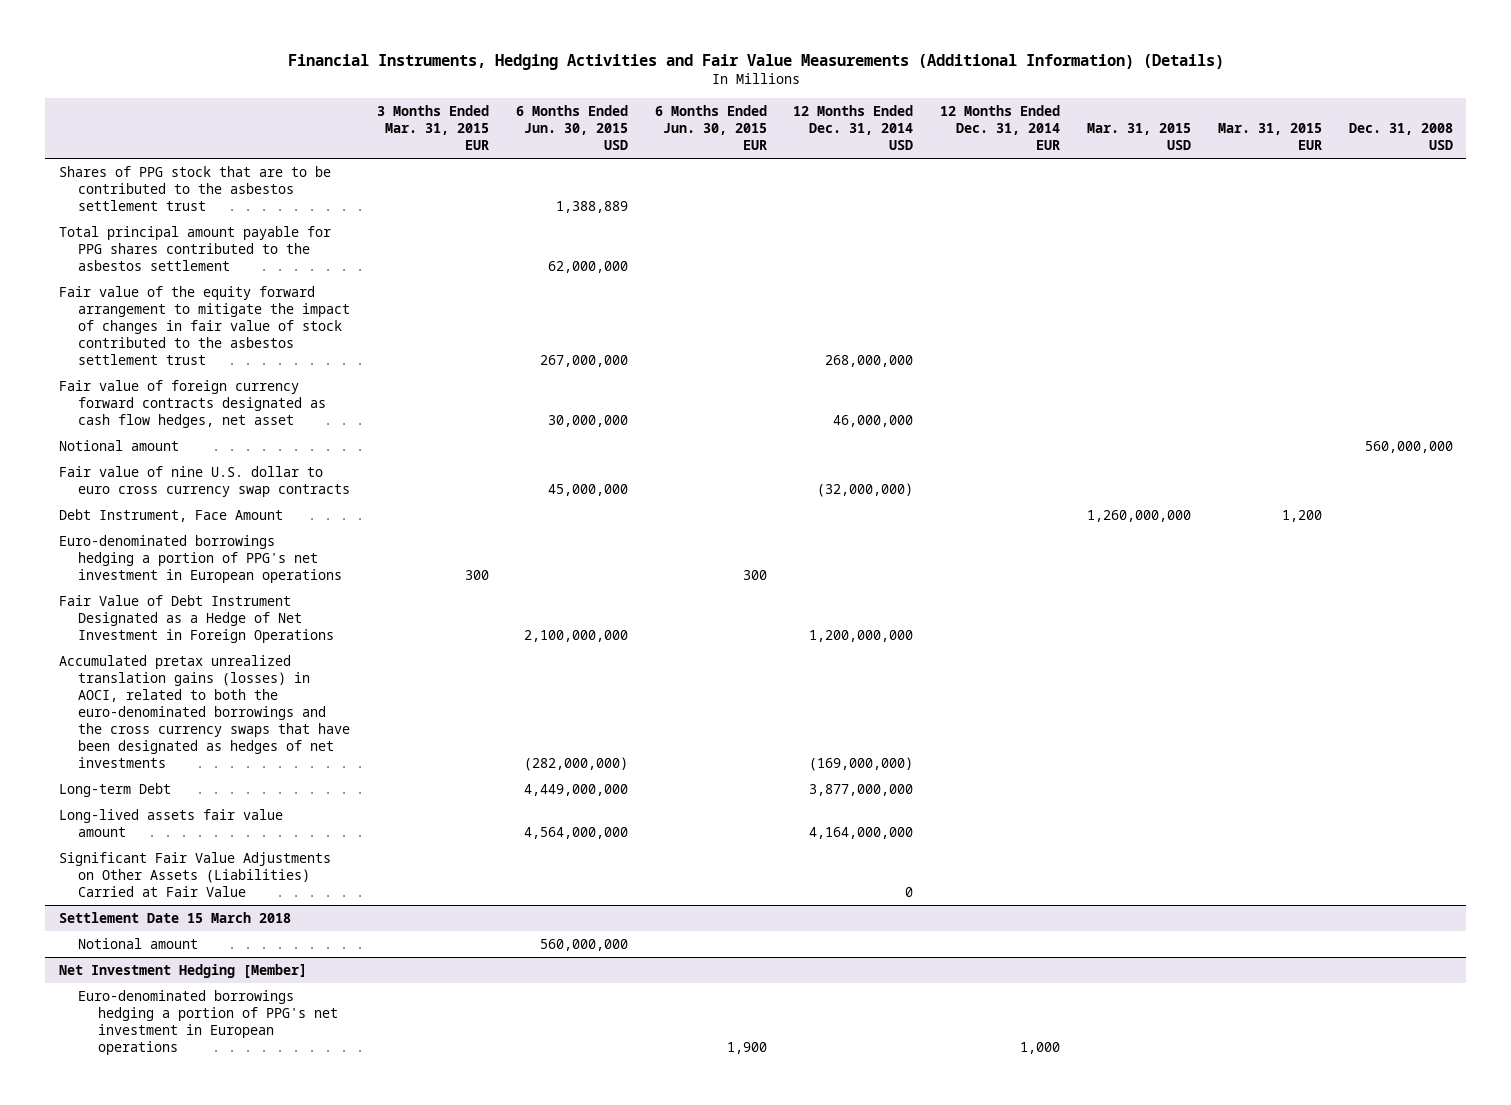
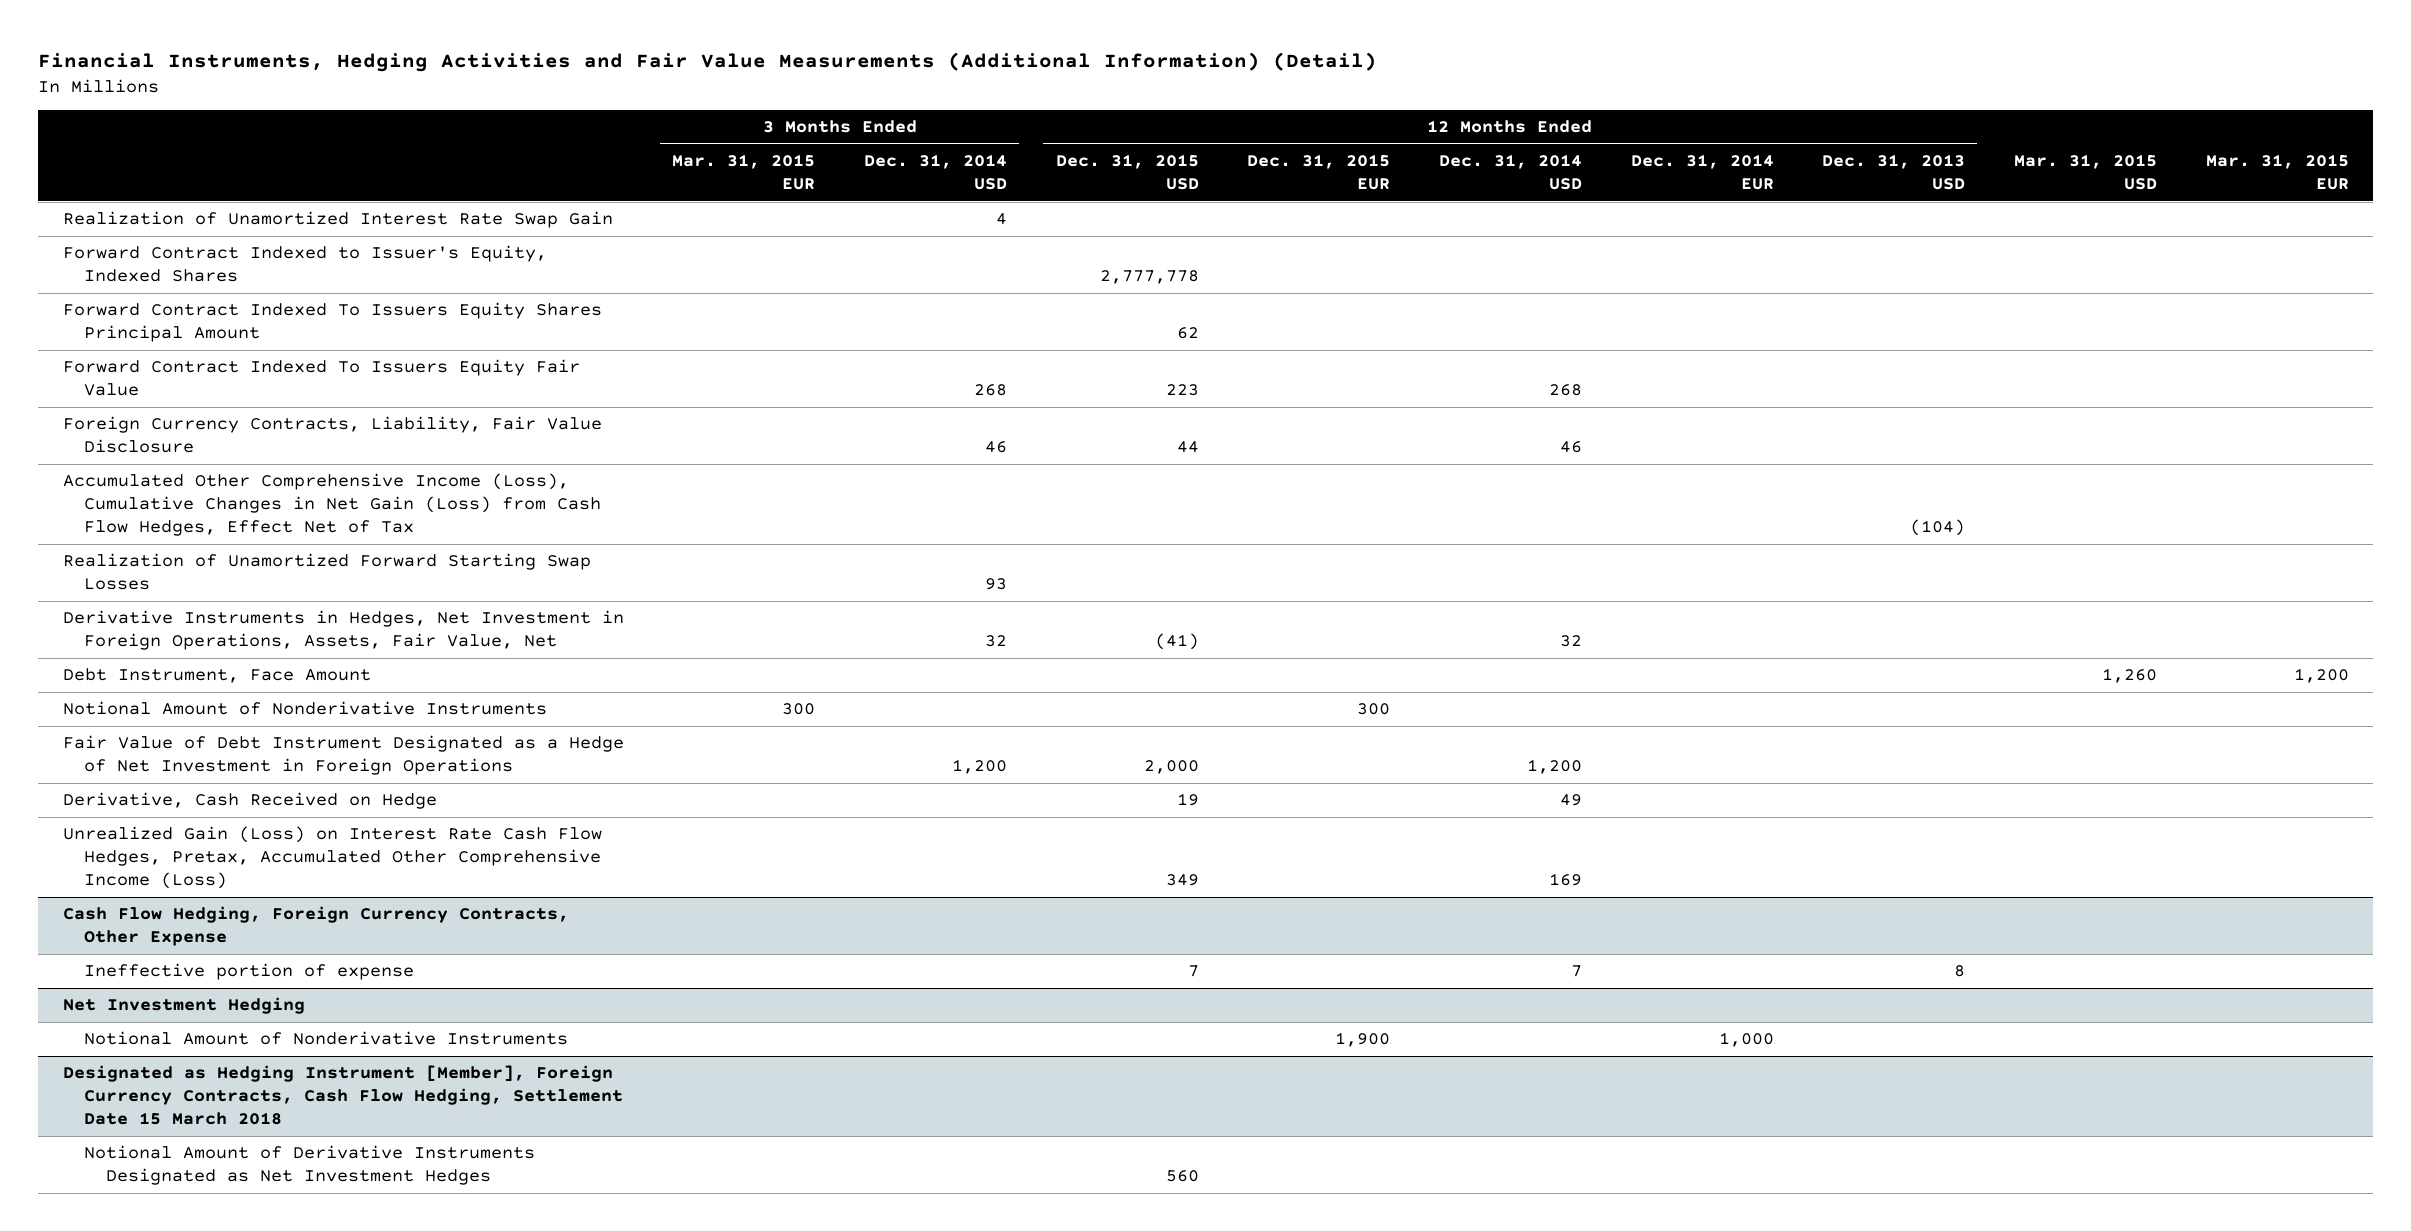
- Financial Instruments, Hedging Activities and Fair Value Measurements (Additional Information) (Details)
+ Financial Instruments, Hedging Activities and Fair Value Measurements (Additional Information) (Detail)
- | 3 Months Ended Mar. 31, 2015 EUR | 6 Months Ended Jun. 30, 2015 USD | 6 Months Ended Jun. 30, 2015 EUR | 12 Months Ended Dec. 31, 2014 USD | 12 Months Ended Dec. 31, 2014 EUR | Mar. 31, 2015 USD | Mar. 31, 2015 EUR | Dec. 31, 2008 USD
+ | 3 Months Ended Mar. 31, 2015 EUR | 3 Months Ended Dec. 31, 2014 USD | 12 Months Ended Dec. 31, 2015 USD | 12 Months Ended Dec. 31, 2015 EUR | 12 Months Ended Dec. 31, 2014 USD | 12 Months Ended Dec. 31, 2014 EUR | 12 Months Ended Dec. 31, 2013 USD | Mar. 31, 2015 USD | Mar. 31, 2015 EUR
- Shares of PPG stock that are to be contributed to the asbestos settlement trust | | 1,388,889 | | | | | |
- Total principal amount payable for PPG shares contributed to the asbestos settlement | | 62,000,000 | | | | | |
- Fair value of the equity forward arrangement to mitigate the impact of changes in fair value of stock contributed to the asbestos settlement trust | | 267,000,000 | | 268,000,000 | | | |
- Fair value of foreign currency forward contracts designated as cash flow hedges, net asset | | 30,000,000 | | 46,000,000 | | | |
- Notional amount | | | | | | | | 560,000,000
- Fair value of nine U.S. dollar to euro cross currency swap contracts | | 45,000,000 | | (32,000,000) | | | |
- Debt Instrument, Face Amount | | | | | | 1,260,000,000 | 1,200 |
- Euro-denominated borrowings hedging a portion of PPG's net investment in European operations | 300 | | 300 | | | | |
- Fair Value of Debt Instrument Designated as a Hedge of Net Investment in Foreign Operations | | 2,100,000,000 | | 1,200,000,000 | | | |
- Accumulated pretax unrealized translation gains (losses) in AOCI, related to both the euro-denominated borrowings and the cross currency swaps that have been designated as hedges of net investments | | (282,000,000) | | (169,000,000) | | | |
- Long-term Debt | | 4,449,000,000 | | 3,877,000,000 | | | |
- Long-lived assets fair value amount | | 4,564,000,000 | | 4,164,000,000 | | | |
- Significant Fair Value Adjustments on Other Assets (Liabilities) Carried at Fair Value | | | | 0 | | | |
- Settlement Date 15 March 2018
- Notional amount | | 560,000,000 | | | | | |
- Net Investment Hedging [Member]
- Euro-denominated borrowings hedging a portion of PPG's net investment in European operations | | | 1,900 | | 1,000 | | |
+ Realization of Unamortized Interest Rate Swap Gain | | 4 | | | | | | |
+ Forward Contract Indexed to Issuer's Equity, Indexed Shares | | | 2,777,778 | | | | | |
+ Forward Contract Indexed To Issuers Equity Shares Principal Amount | | | 62 | | | | | |
+ Forward Contract Indexed To Issuers Equity Fair Value | | 268 | 223 | | 268 | | | |
+ Foreign Currency Contracts, Liability, Fair Value Disclosure | | 46 | 44 | | 46 | | | |
+ Accumulated Other Comprehensive Income (Loss), Cumulative Changes in Net Gain (Loss) from Cash Flow Hedges, Effect Net of Tax | | | | | | | (104) | |
+ Realization of Unamortized Forward Starting Swap Losses | | 93 | | | | | | |
+ Derivative Instruments in Hedges, Net Investment in Foreign Operations, Assets, Fair Value, Net | | 32 | (41) | | 32 | | | |
+ Debt Instrument, Face Amount | | | | | | | | 1,260 | 1,200
+ Notional Amount of Nonderivative Instruments | 300 | | | 300 | | | | |
+ Fair Value of Debt Instrument Designated as a Hedge of Net Investment in Foreign Operations | | 1,200 | 2,000 | | 1,200 | | | |
+ Derivative, Cash Received on Hedge | | | 19 | | 49 | | | |
+ Unrealized Gain (Loss) on Interest Rate Cash Flow Hedges, Pretax, Accumulated Other Comprehensive Income (Loss) | | | 349 | | 169 | | | |
+ Cash Flow Hedging, Foreign Currency Contracts, Other Expense
+ Ineffective portion of expense | | | 7 | | 7 | | 8 | |
+ Net Investment Hedging
+ Notional Amount of Nonderivative Instruments | | | | 1,900 | | 1,000 | | |
+ Designated as Hedging Instrument [Member], Foreign Currency Contracts, Cash Flow Hedging, Settlement Date 15 March 2018
+ Notional Amount of Derivative Instruments Designated as Net Investment Hedges | | | 560 | | | | | |

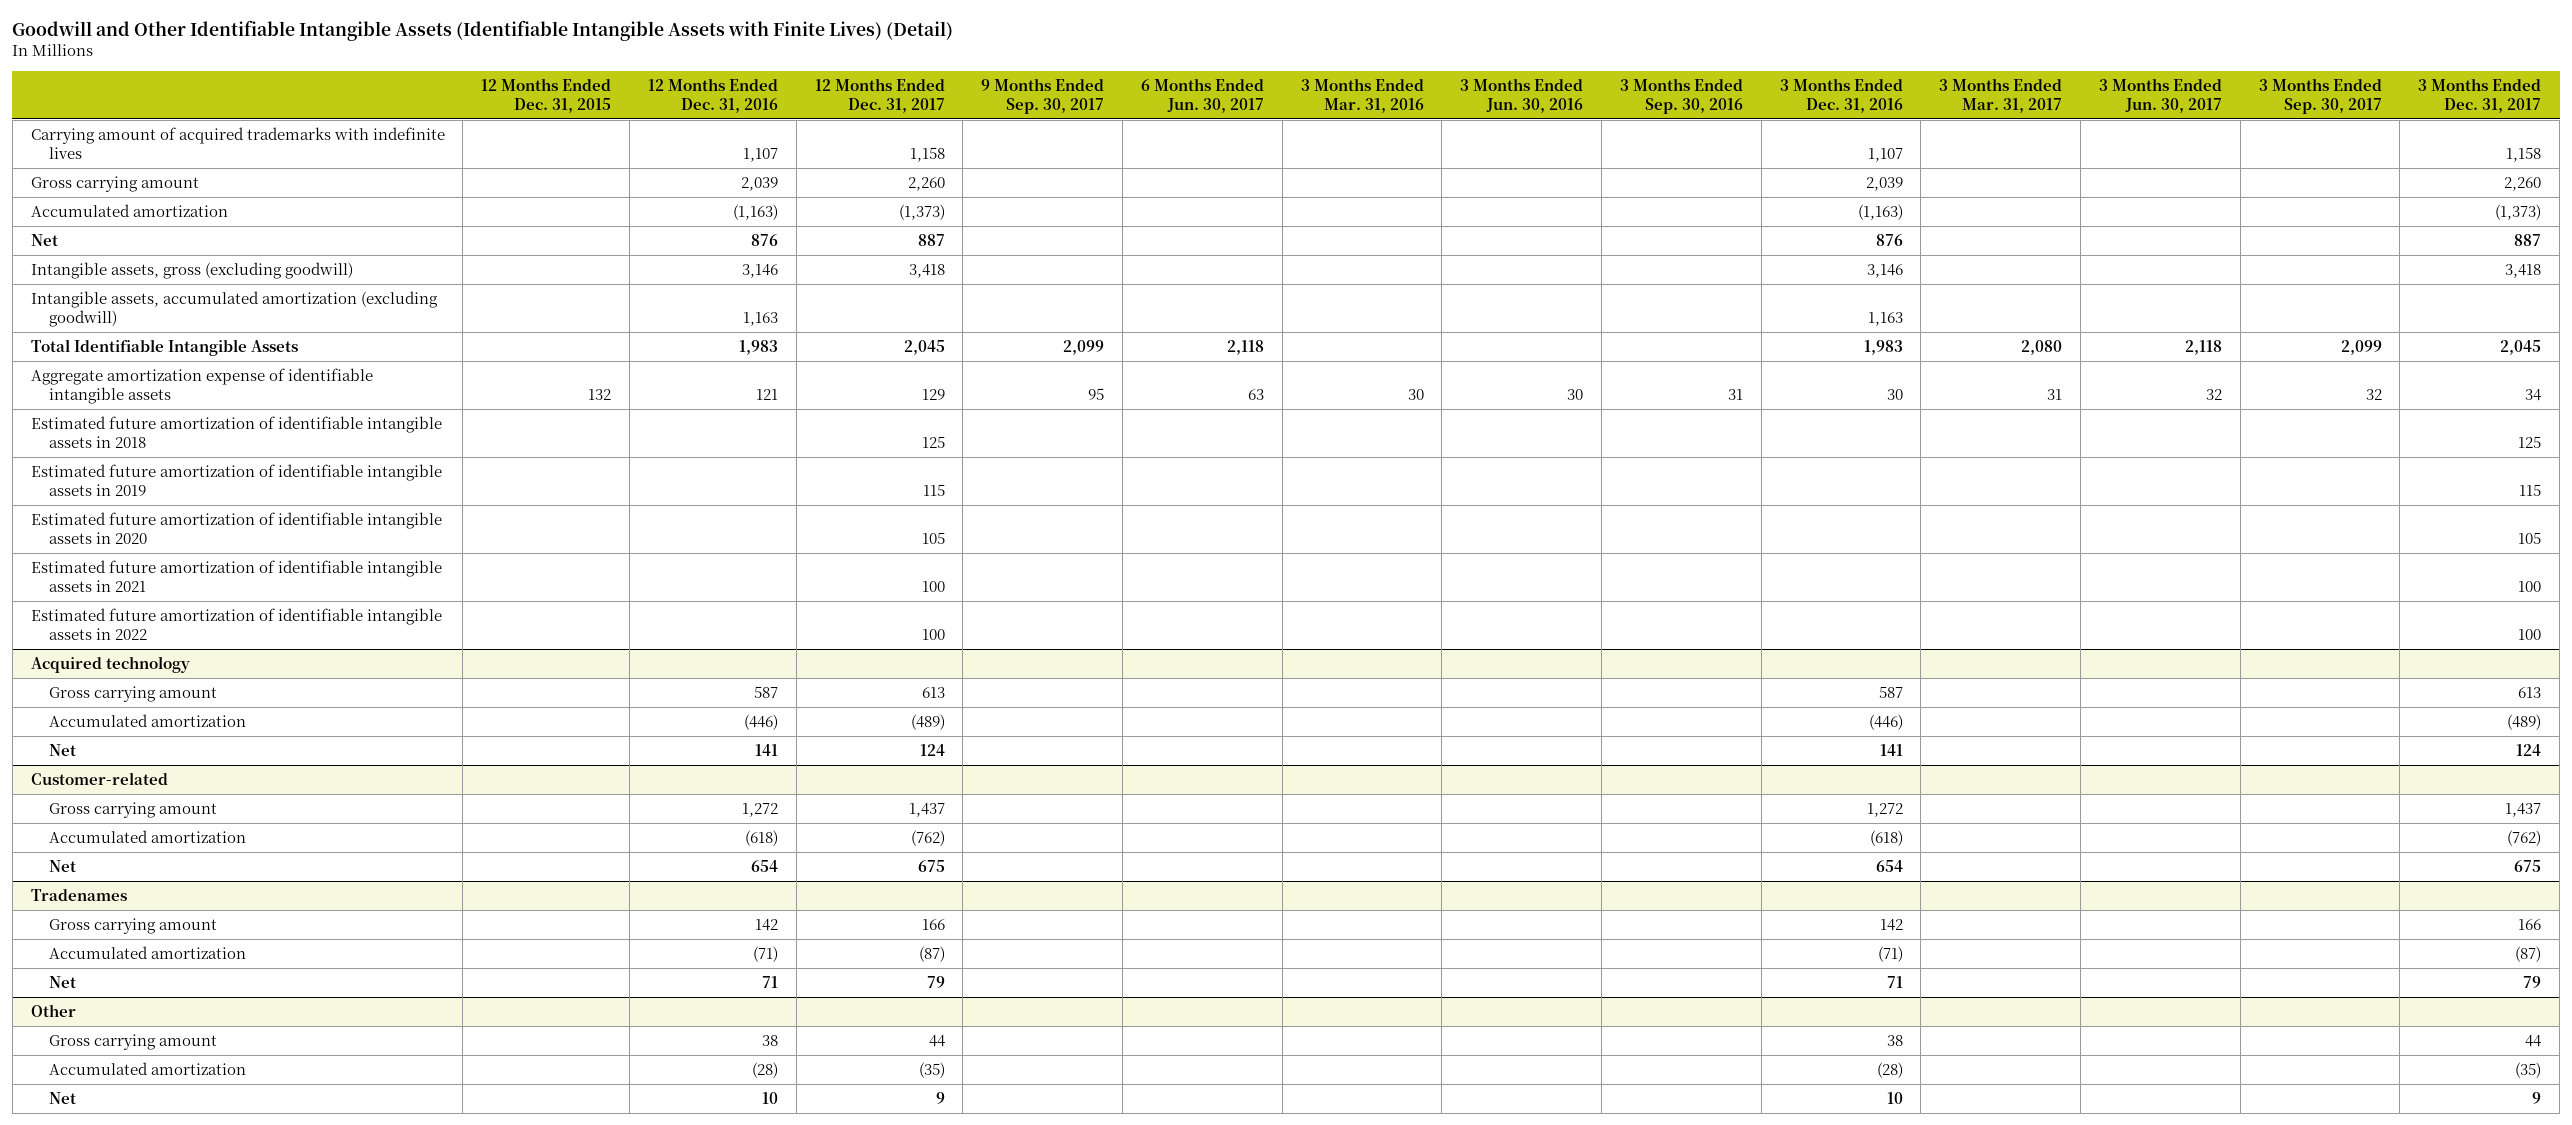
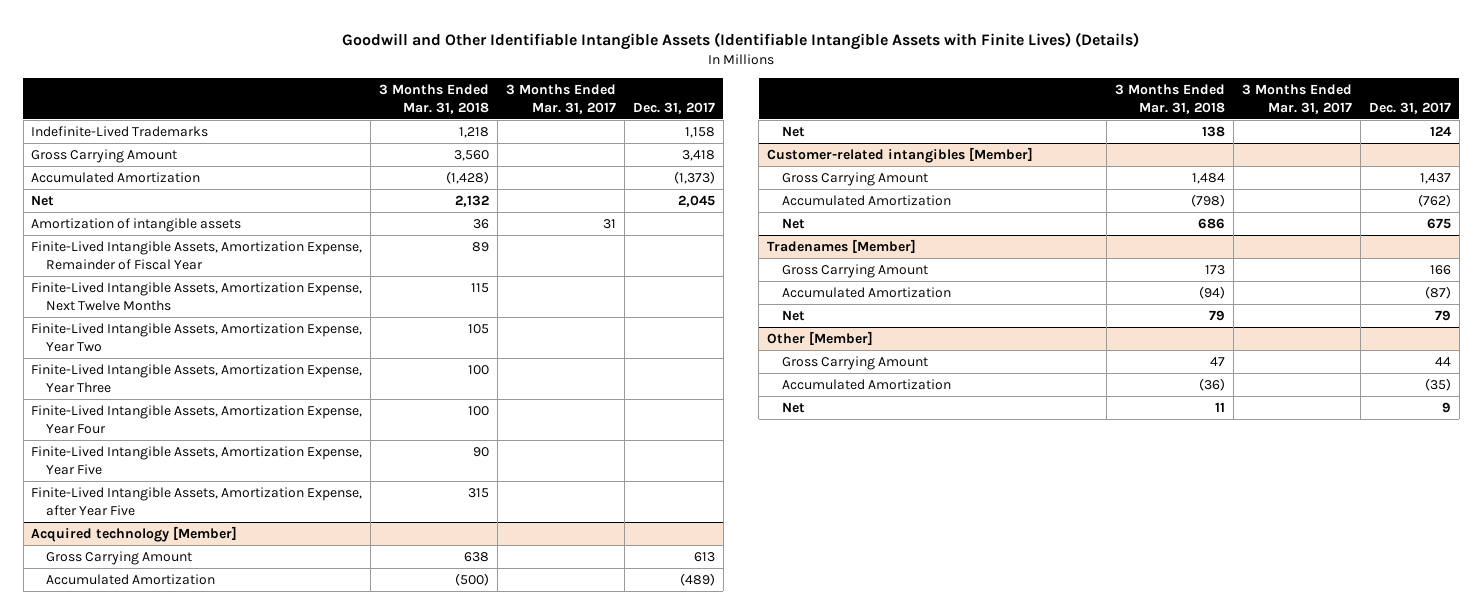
- Goodwill and Other Identifiable Intangible Assets (Identifiable Intangible Assets with Finite Lives) (Detail)
+ Goodwill and Other Identifiable Intangible Assets (Identifiable Intangible Assets with Finite Lives) (Details)
- | 12 Months Ended Dec. 31, 2015 | 12 Months Ended Dec. 31, 2016 | 12 Months Ended Dec. 31, 2017 | 9 Months Ended Sep. 30, 2017 | 6 Months Ended Jun. 30, 2017 | 3 Months Ended Mar. 31, 2016 | 3 Months Ended Jun. 30, 2016 | 3 Months Ended Sep. 30, 2016 | 3 Months Ended Dec. 31, 2016 | 3 Months Ended Mar. 31, 2017 | 3 Months Ended Jun. 30, 2017 | 3 Months Ended Sep. 30, 2017 | 3 Months Ended Dec. 31, 2017
+ | 3 Months Ended Mar. 31, 2018 | 3 Months Ended Mar. 31, 2017 | Dec. 31, 2017
- Carrying amount of acquired trademarks with indefinite lives | | 1,107 | 1,158 | | | | | | 1,107 | | | | 1,158
- Gross carrying amount | | 2,039 | 2,260 | | | | | | 2,039 | | | | 2,260
- Accumulated amortization | | (1,163) | (1,373) | | | | | | (1,163) | | | | (1,373)
+ Indefinite-Lived Trademarks | 1,218 | | 1,158
+ Gross Carrying Amount | 3,560 | | 3,418
+ Accumulated Amortization | (1,428) | | (1,373)
- Intangible assets, gross (excluding goodwill) | | 3,146 | 3,418 | | | | | | 3,146 | | | | 3,418
- Intangible assets, accumulated amortization (excluding goodwill) | | 1,163 | | | | | | | 1,163 | | | |
- Total Identifiable Intangible Assets | | 1,983 | 2,045 | 2,099 | 2,118 | | | | 1,983 | 2,080 | 2,118 | 2,099 | 2,045
- Aggregate amortization expense of identifiable intangible assets | 132 | 121 | 129 | 95 | 63 | 30 | 30 | 31 | 30 | 31 | 32 | 32 | 34
- Estimated future amortization of identifiable intangible assets in 2018 | | | 125 | | | | | | | | | | 125
- Estimated future amortization of identifiable intangible assets in 2019 | | | 115 | | | | | | | | | | 115
- Estimated future amortization of identifiable intangible assets in 2020 | | | 105 | | | | | | | | | | 105
- Estimated future amortization of identifiable intangible assets in 2021 | | | 100 | | | | | | | | | | 100
- Estimated future amortization of identifiable intangible assets in 2022 | | | 100 | | | | | | | | | | 100
- Acquired technology
- Gross carrying amount | | 587 | 613 | | | | | | 587 | | | | 613
- Accumulated amortization | | (446) | (489) | | | | | | (446) | | | | (489)
+ Amortization of intangible assets | 36 | 31 |
+ Finite-Lived Intangible Assets, Amortization Expense, Remainder of Fiscal Year | 89 | |
+ Finite-Lived Intangible Assets, Amortization Expense, Next Twelve Months | 115 | |
+ Finite-Lived Intangible Assets, Amortization Expense, Year Two | 105 | |
+ Finite-Lived Intangible Assets, Amortization Expense, Year Three | 100 | |
+ Finite-Lived Intangible Assets, Amortization Expense, Year Four | 100 | |
+ Finite-Lived Intangible Assets, Amortization Expense, Year Five | 90 | |
+ Finite-Lived Intangible Assets, Amortization Expense, after Year Five | 315 | |
+ Acquired technology [Member]
+ Gross Carrying Amount | 638 | | 613
+ Accumulated Amortization | (500) | | (489)
- Customer-related
- Gross carrying amount | | 1,272 | 1,437 | | | | | | 1,272 | | | | 1,437
- Accumulated amortization | | (618) | (762) | | | | | | (618) | | | | (762)
+ Customer-related intangibles [Member]
+ Gross Carrying Amount | 1,484 | | 1,437
+ Accumulated Amortization | (798) | | (762)
- Tradenames
- Gross carrying amount | | 142 | 166 | | | | | | 142 | | | | 166
- Accumulated amortization | | (71) | (87) | | | | | | (71) | | | | (87)
+ Tradenames [Member]
+ Gross Carrying Amount | 173 | | 166
+ Accumulated Amortization | (94) | | (87)
- Other
- Gross carrying amount | | 38 | 44 | | | | | | 38 | | | | 44
- Accumulated amortization | | (28) | (35) | | | | | | (28) | | | | (35)
+ Other [Member]
+ Gross Carrying Amount | 47 | | 44
+ Accumulated Amortization | (36) | | (35)

